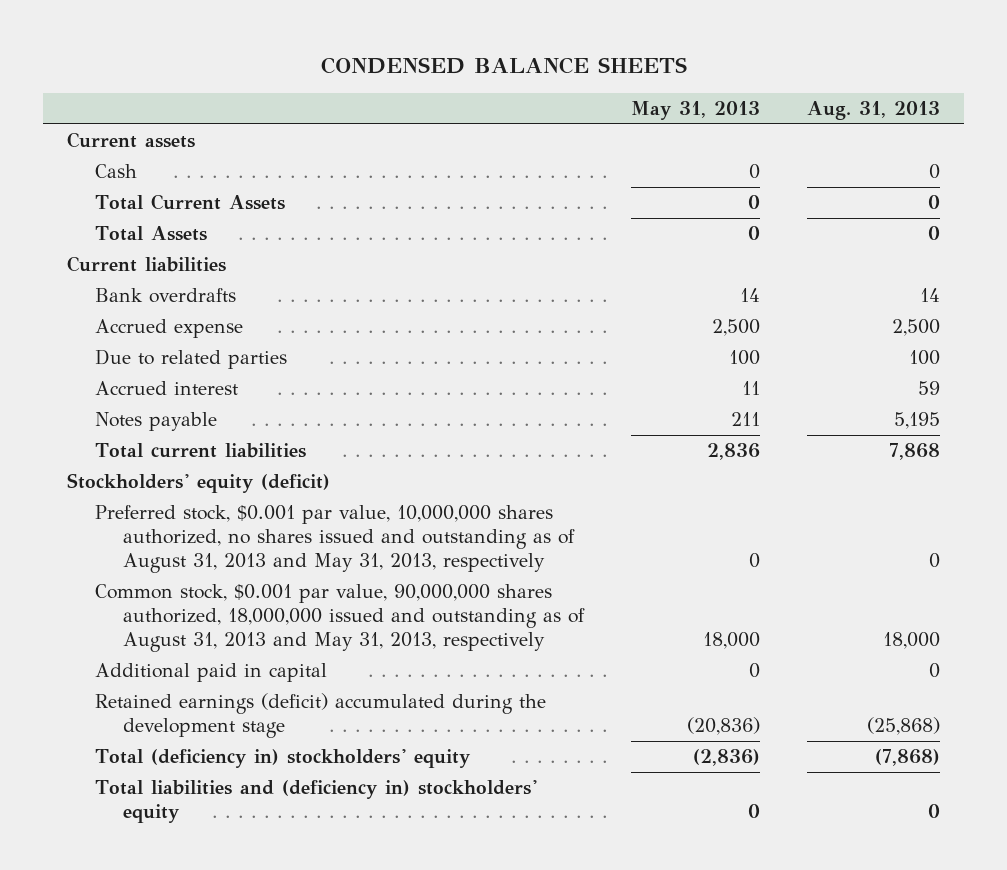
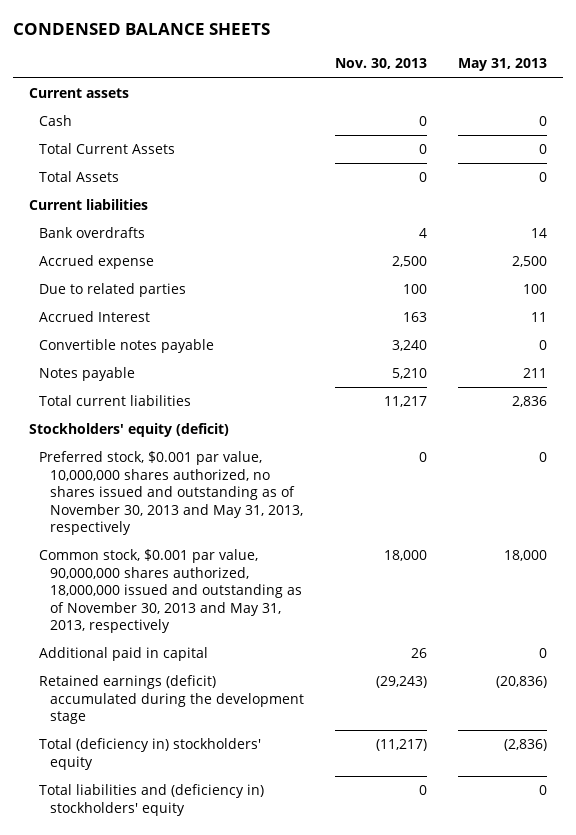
- | May 31, 2013 | Aug. 31, 2013
+ | Nov. 30, 2013 | May 31, 2013
- Accrued interest | 11 | 59
+ Accrued Interest | 163 | 11
+ Convertible notes payable | 3,240 | 0
- Preferred stock, $0.001 par value, 10,000,000 shares authorized, no shares issued and outstanding as of August 31, 2013 and May 31, 2013, respectively | 0 | 0
- Common stock, $0.001 par value, 90,000,000 shares authorized, 18,000,000 issued and outstanding as of August 31, 2013 and May 31, 2013, respectively | 18,000 | 18,000
+ Preferred stock, $0.001 par value, 10,000,000 shares authorized, no shares issued and outstanding as of November 30, 2013 and May 31, 2013, respectively | 0 | 0
+ Common stock, $0.001 par value, 90,000,000 shares authorized, 18,000,000 issued and outstanding as of November 30, 2013 and May 31, 2013, respectively | 18,000 | 18,000

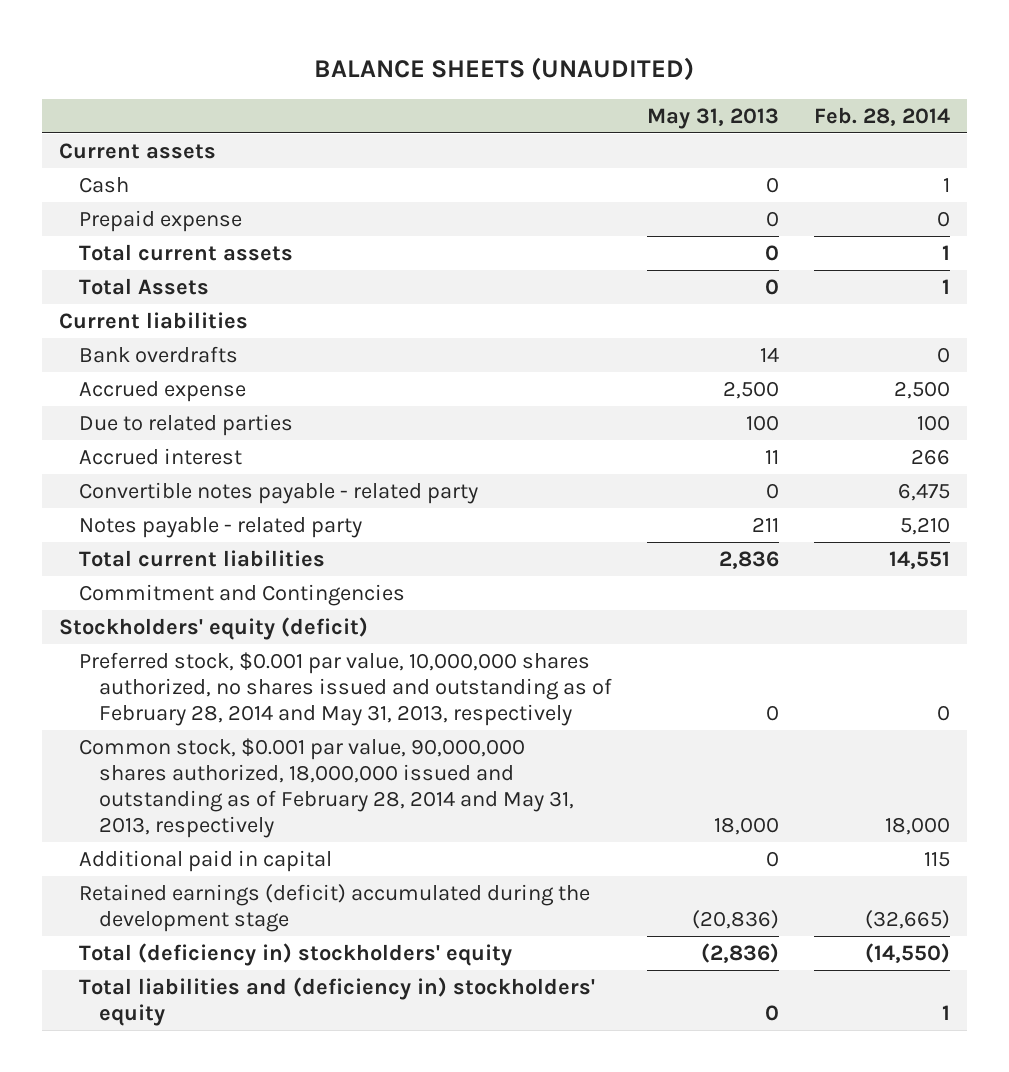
- CONDENSED BALANCE SHEETS
+ BALANCE SHEETS (UNAUDITED)
- | Nov. 30, 2013 | May 31, 2013
+ | May 31, 2013 | Feb. 28, 2014
- Total Current Assets | 0 | 0
+ Prepaid expense | 0 | 0
+ Total current assets | 0 | 1
- Accrued Interest | 163 | 11
- Convertible notes payable | 3,240 | 0
- Notes payable | 5,210 | 211
+ Accrued interest | 11 | 266
+ Convertible notes payable - related party | 0 | 6,475
+ Notes payable - related party | 211 | 5,210
+ Commitment and Contingencies
- Preferred stock, $0.001 par value, 10,000,000 shares authorized, no shares issued and outstanding as of November 30, 2013 and May 31, 2013, respectively | 0 | 0
- Common stock, $0.001 par value, 90,000,000 shares authorized, 18,000,000 issued and outstanding as of November 30, 2013 and May 31, 2013, respectively | 18,000 | 18,000
+ Preferred stock, $0.001 par value, 10,000,000 shares authorized, no shares issued and outstanding as of February 28, 2014 and May 31, 2013, respectively | 0 | 0
+ Common stock, $0.001 par value, 90,000,000 shares authorized, 18,000,000 issued and outstanding as of February 28, 2014 and May 31, 2013, respectively | 18,000 | 18,000

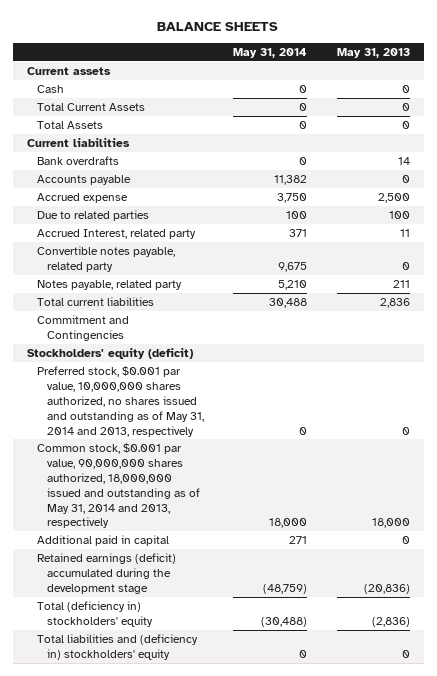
- BALANCE SHEETS (UNAUDITED)
+ BALANCE SHEETS
- | May 31, 2013 | Feb. 28, 2014
+ | May 31, 2014 | May 31, 2013
- Prepaid expense | 0 | 0
- Total current assets | 0 | 1
+ Total Current Assets | 0 | 0
+ Accounts payable | 11,382 | 0
- Accrued interest | 11 | 266
- Convertible notes payable - related party | 0 | 6,475
- Notes payable - related party | 211 | 5,210
+ Accrued Interest, related party | 371 | 11
+ Convertible notes payable, related party | 9,675 | 0
+ Notes payable, related party | 5,210 | 211
- Preferred stock, $0.001 par value, 10,000,000 shares authorized, no shares issued and outstanding as of February 28, 2014 and May 31, 2013, respectively | 0 | 0
- Common stock, $0.001 par value, 90,000,000 shares authorized, 18,000,000 issued and outstanding as of February 28, 2014 and May 31, 2013, respectively | 18,000 | 18,000
+ Preferred stock, $0.001 par value, 10,000,000 shares authorized, no shares issued and outstanding as of May 31, 2014 and 2013, respectively | 0 | 0
+ Common stock, $0.001 par value, 90,000,000 shares authorized, 18,000,000 issued and outstanding as of May 31, 2014 and 2013, respectively | 18,000 | 18,000

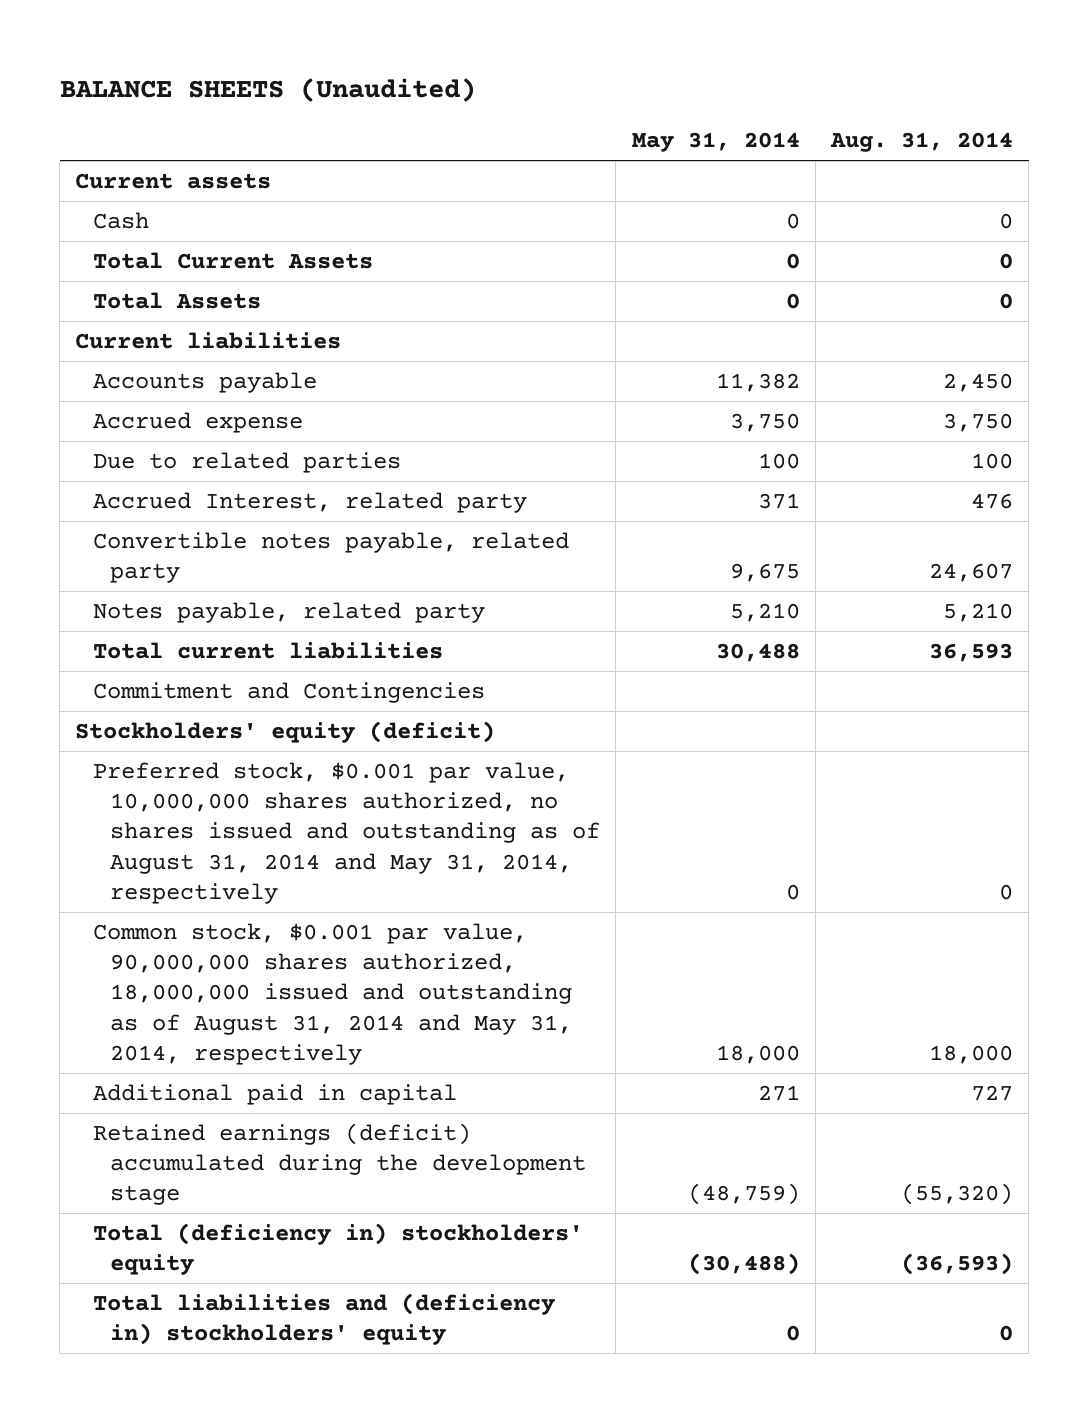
- BALANCE SHEETS
+ BALANCE SHEETS (Unaudited)
- | May 31, 2014 | May 31, 2013
+ | May 31, 2014 | Aug. 31, 2014
- Bank overdrafts | 0 | 14
- Preferred stock, $0.001 par value, 10,000,000 shares authorized, no shares issued and outstanding as of May 31, 2014 and 2013, respectively | 0 | 0
- Common stock, $0.001 par value, 90,000,000 shares authorized, 18,000,000 issued and outstanding as of May 31, 2014 and 2013, respectively | 18,000 | 18,000
+ Preferred stock, $0.001 par value, 10,000,000 shares authorized, no shares issued and outstanding as of August 31, 2014 and May 31, 2014, respectively | 0 | 0
+ Common stock, $0.001 par value, 90,000,000 shares authorized, 18,000,000 issued and outstanding as of August 31, 2014 and May 31, 2014, respectively | 18,000 | 18,000

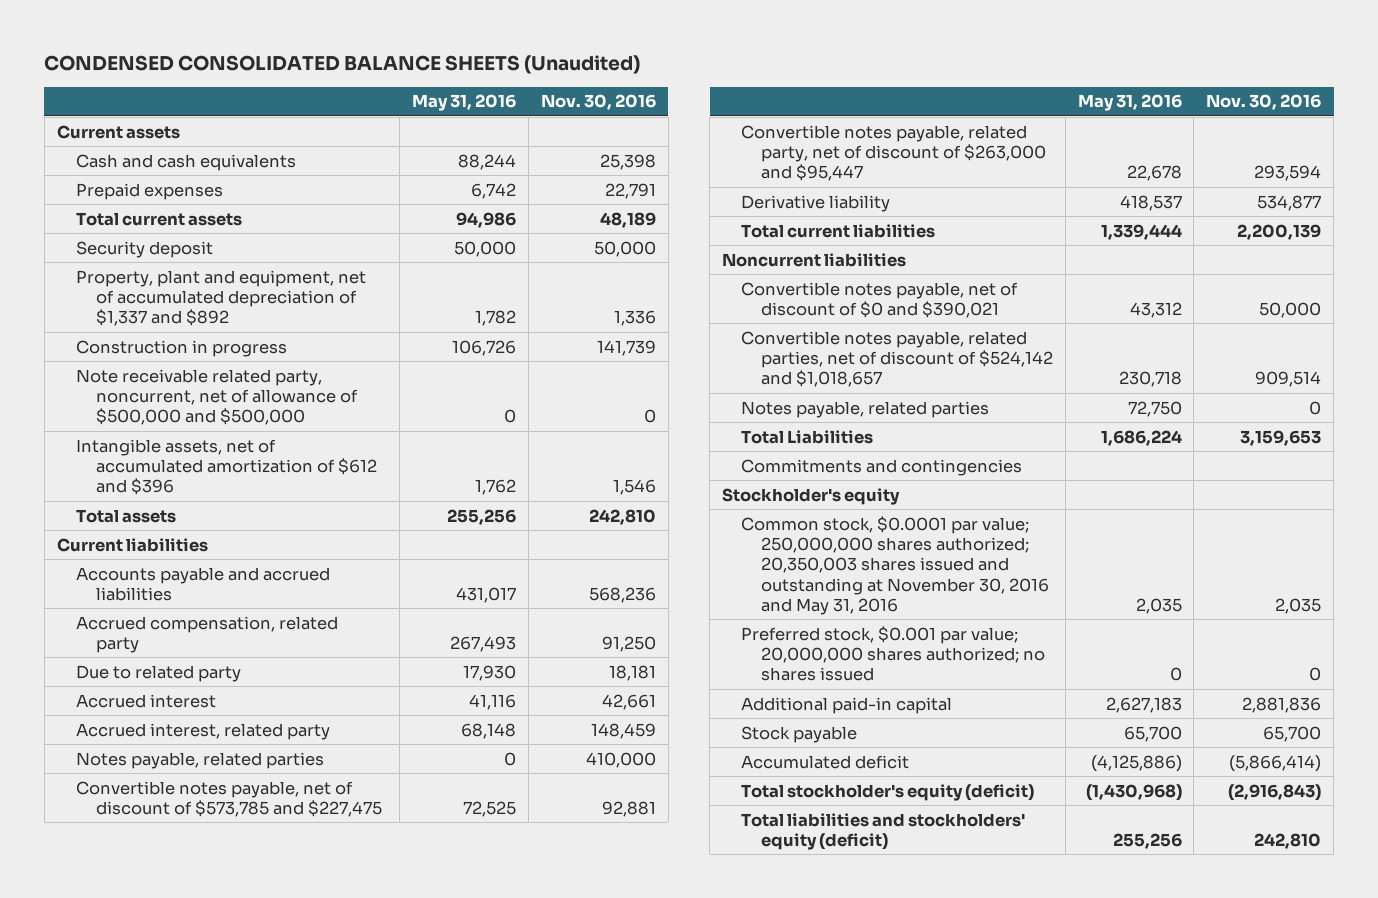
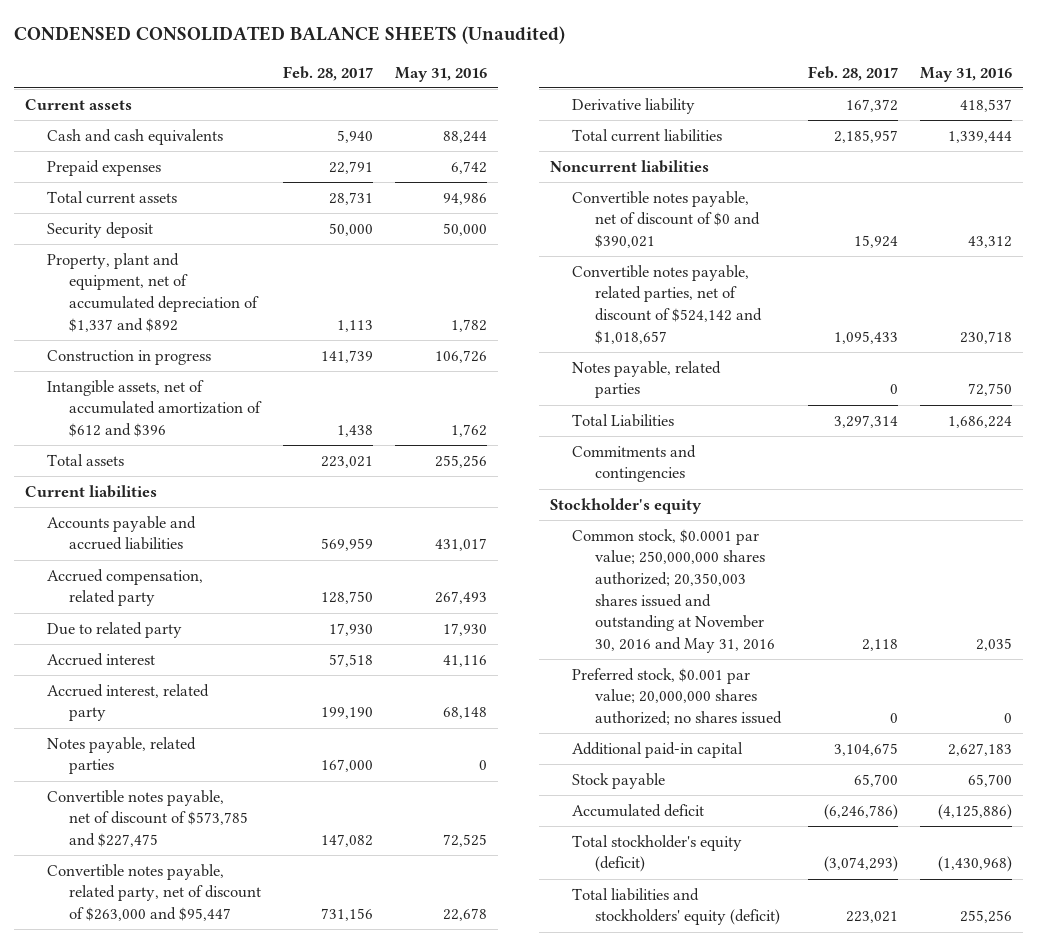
- | May 31, 2016 | Nov. 30, 2016
+ | Feb. 28, 2017 | May 31, 2016
- Note receivable related party, noncurrent, net of allowance of $500,000 and $500,000 | 0 | 0

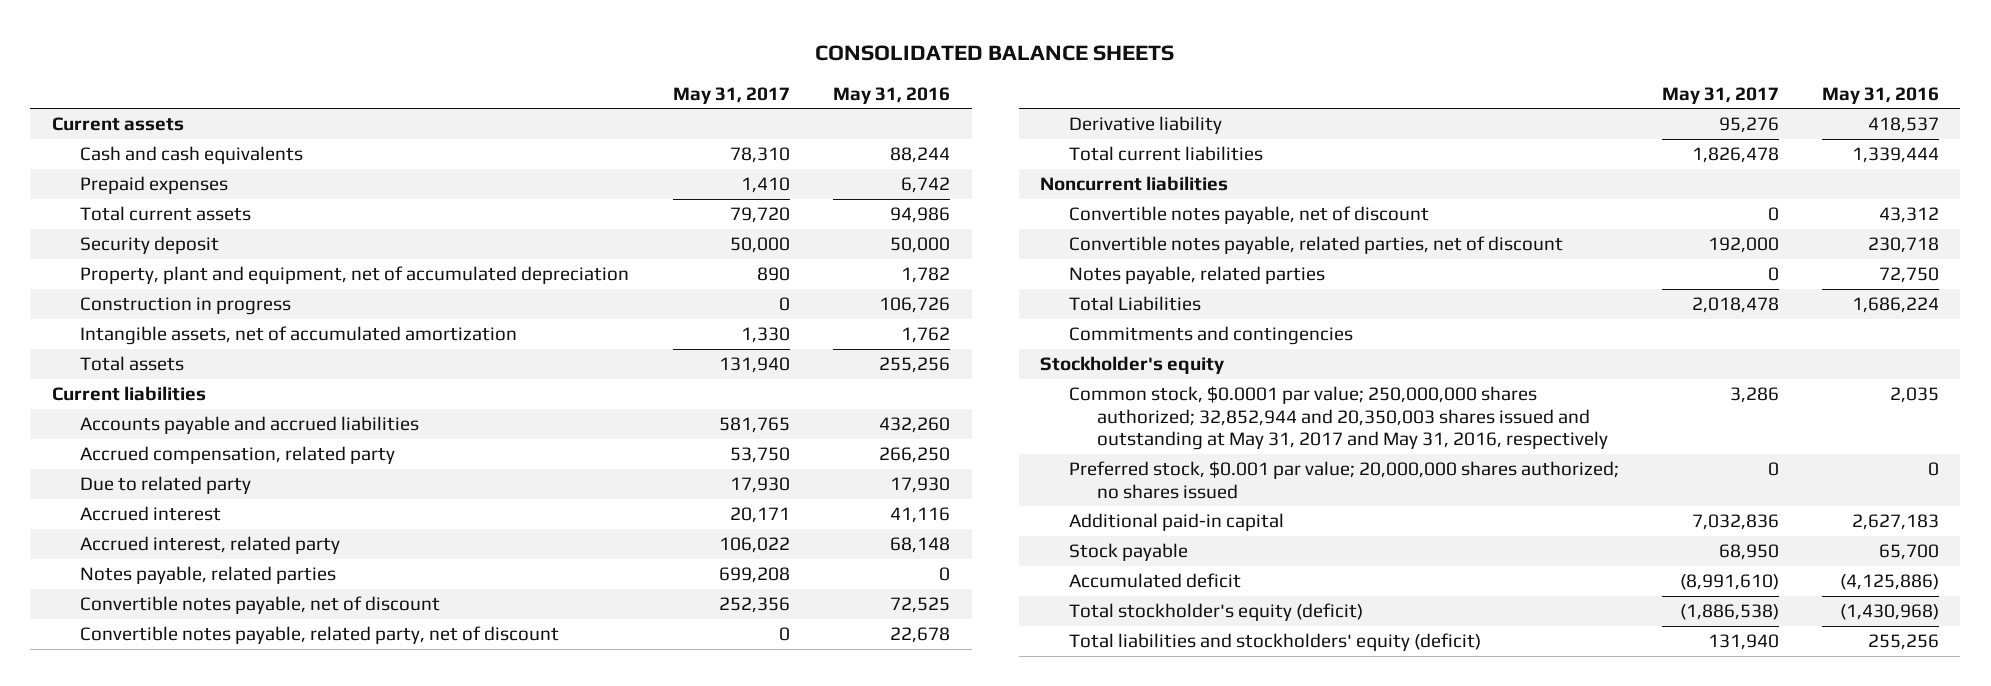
- CONDENSED CONSOLIDATED BALANCE SHEETS (Unaudited)
+ CONSOLIDATED BALANCE SHEETS
- | Feb. 28, 2017 | May 31, 2016
+ | May 31, 2017 | May 31, 2016
- Property, plant and equipment, net of accumulated depreciation of $1,337 and $892 | 1,113 | 1,782
+ Property, plant and equipment, net of accumulated depreciation | 890 | 1,782
- Intangible assets, net of accumulated amortization of $612 and $396 | 1,438 | 1,762
+ Intangible assets, net of accumulated amortization | 1,330 | 1,762
- Accounts payable and accrued liabilities | 569,959 | 431,017
- Accrued compensation, related party | 128,750 | 267,493
+ Accounts payable and accrued liabilities | 581,765 | 432,260
+ Accrued compensation, related party | 53,750 | 266,250
- Convertible notes payable, net of discount of $573,785 and $227,475 | 147,082 | 72,525
- Convertible notes payable, related party, net of discount of $263,000 and $95,447 | 731,156 | 22,678
+ Convertible notes payable, net of discount | 252,356 | 72,525
+ Convertible notes payable, related party, net of discount | 0 | 22,678
- Convertible notes payable, net of discount of $0 and $390,021 | 15,924 | 43,312
- Convertible notes payable, related parties, net of discount of $524,142 and $1,018,657 | 1,095,433 | 230,718
+ Convertible notes payable, net of discount | 0 | 43,312
+ Convertible notes payable, related parties, net of discount | 192,000 | 230,718
- Common stock, $0.0001 par value; 250,000,000 shares authorized; 20,350,003 shares issued and outstanding at November 30, 2016 and May 31, 2016 | 2,118 | 2,035
+ Common stock, $0.0001 par value; 250,000,000 shares authorized; 32,852,944 and 20,350,003 shares issued and outstanding at May 31, 2017 and May 31, 2016, respectively | 3,286 | 2,035

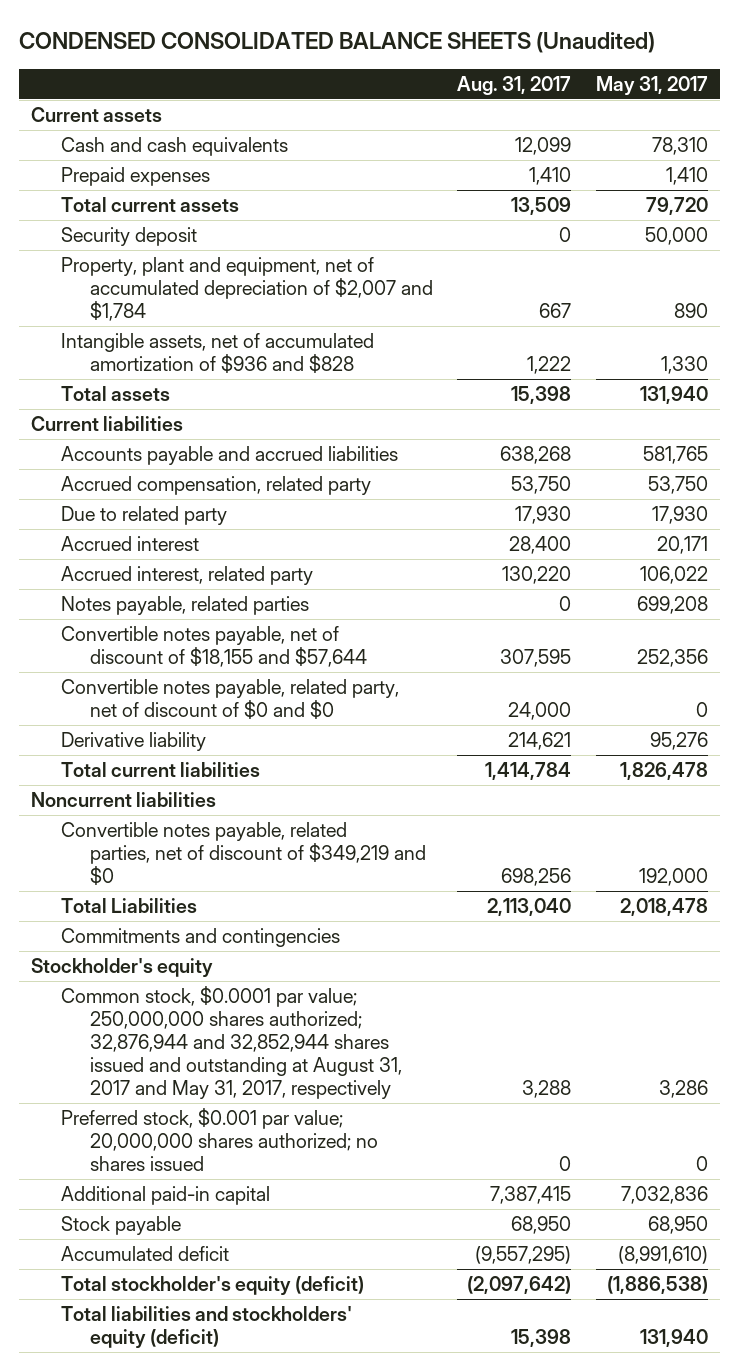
- CONSOLIDATED BALANCE SHEETS
+ CONDENSED CONSOLIDATED BALANCE SHEETS (Unaudited)
- | May 31, 2017 | May 31, 2016
+ | Aug. 31, 2017 | May 31, 2017
- Property, plant and equipment, net of accumulated depreciation | 890 | 1,782
- Construction in progress | 0 | 106,726
- Intangible assets, net of accumulated amortization | 1,330 | 1,762
+ Property, plant and equipment, net of accumulated depreciation of $2,007 and $1,784 | 667 | 890
+ Intangible assets, net of accumulated amortization of $936 and $828 | 1,222 | 1,330
- Convertible notes payable, net of discount | 252,356 | 72,525
- Convertible notes payable, related party, net of discount | 0 | 22,678
+ Convertible notes payable, net of discount of $18,155 and $57,644 | 307,595 | 252,356
+ Convertible notes payable, related party, net of discount of $0 and $0 | 24,000 | 0
- Convertible notes payable, net of discount | 0 | 43,312
- Convertible notes payable, related parties, net of discount | 192,000 | 230,718
- Notes payable, related parties | 0 | 72,750
+ Convertible notes payable, related parties, net of discount of $349,219 and $0 | 698,256 | 192,000
- Common stock, $0.0001 par value; 250,000,000 shares authorized; 32,852,944 and 20,350,003 shares issued and outstanding at May 31, 2017 and May 31, 2016, respectively | 3,286 | 2,035
+ Common stock, $0.0001 par value; 250,000,000 shares authorized; 32,876,944 and 32,852,944 shares issued and outstanding at August 31, 2017 and May 31, 2017, respectively | 3,288 | 3,286

